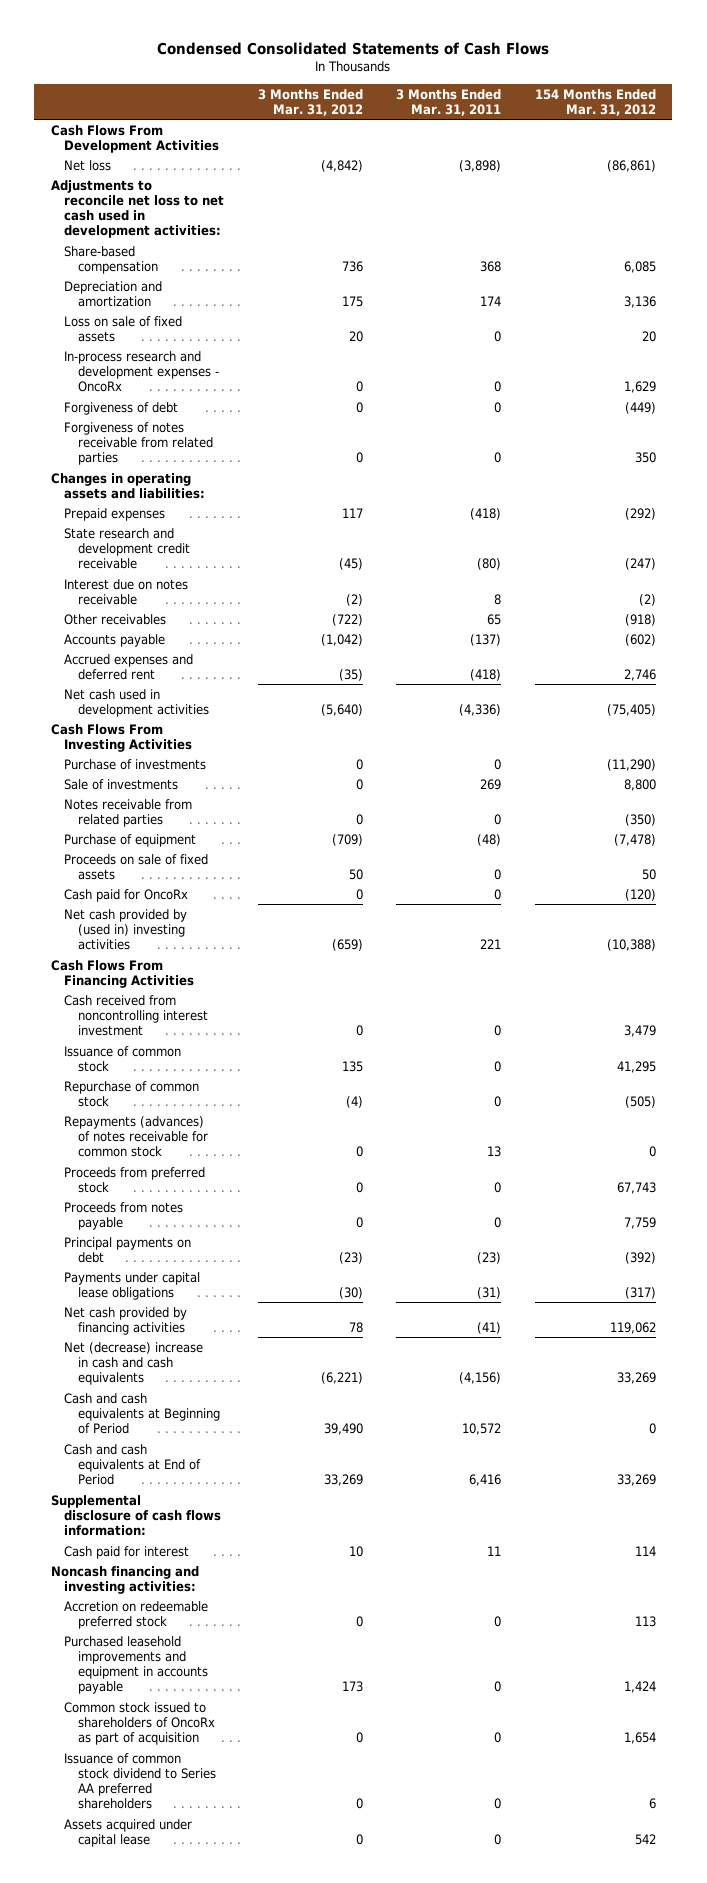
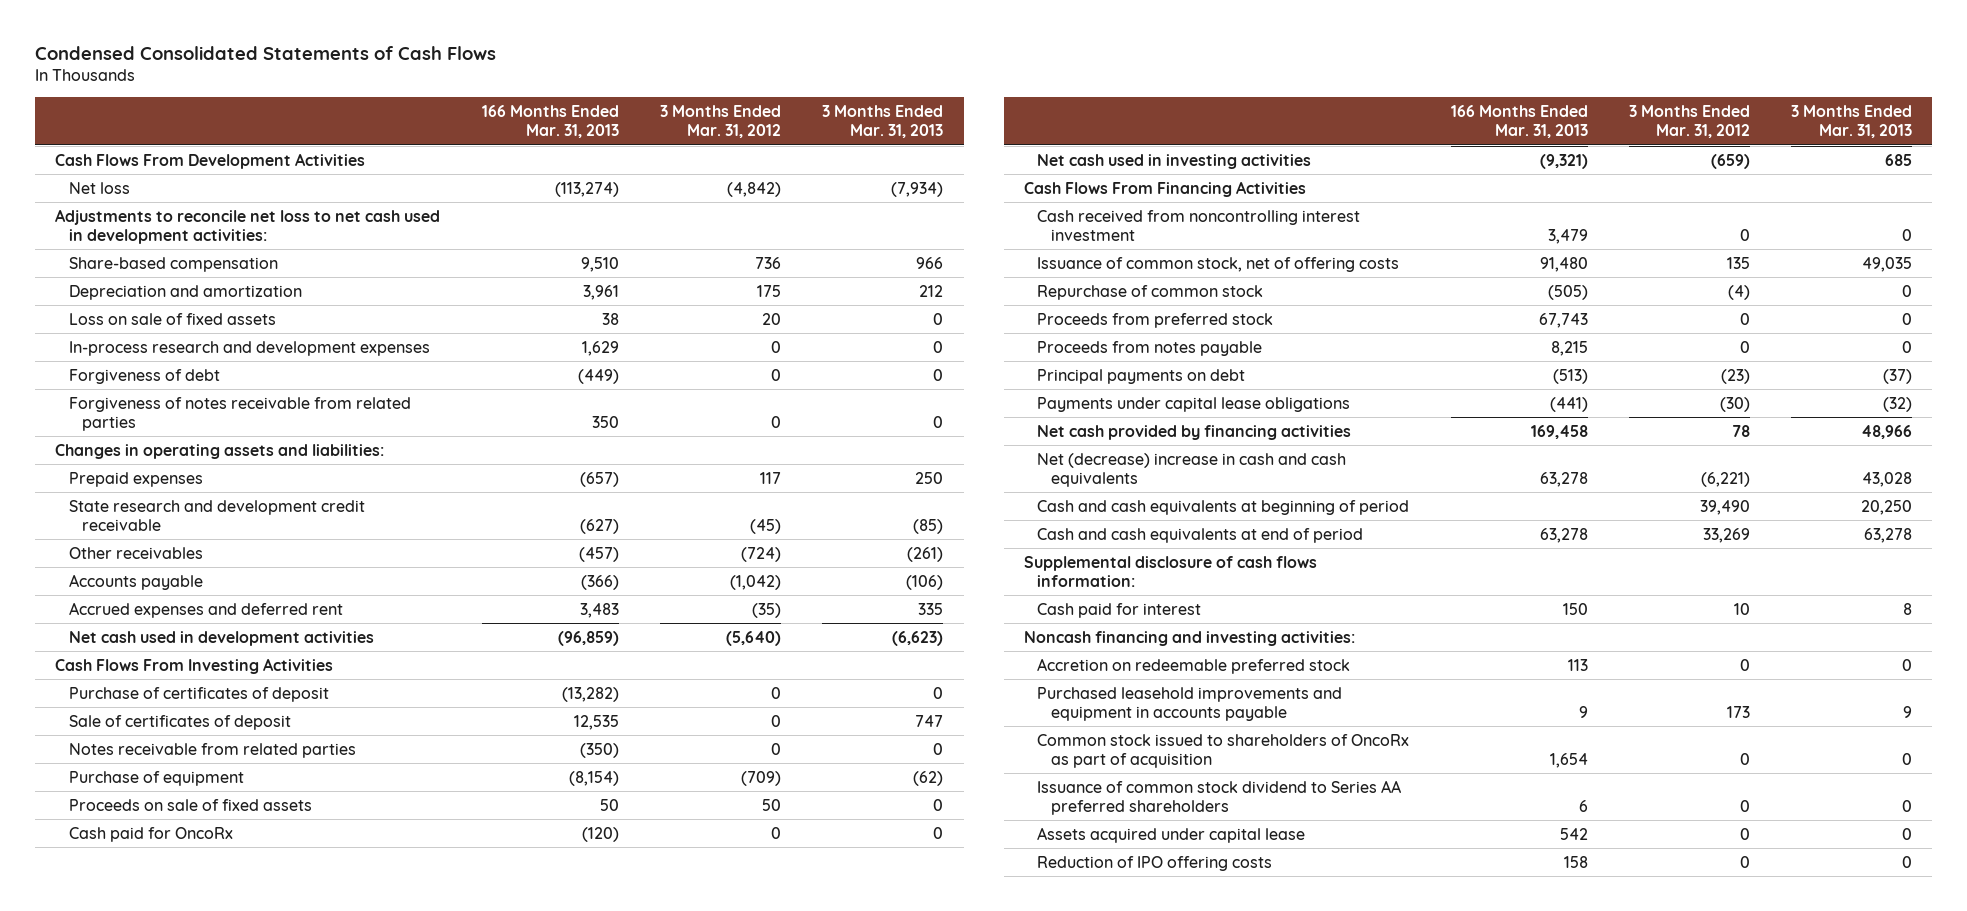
- | 3 Months Ended Mar. 31, 2012 | 3 Months Ended Mar. 31, 2011 | 154 Months Ended Mar. 31, 2012
+ | 166 Months Ended Mar. 31, 2013 | 3 Months Ended Mar. 31, 2012 | 3 Months Ended Mar. 31, 2013
- In-process research and development expenses - OncoRx | 0 | 0 | 1,629
+ In-process research and development expenses | 1,629 | 0 | 0
- Interest due on notes receivable | (2) | 8 | (2)
- Other receivables | (722) | 65 | (918)
+ Other receivables | (457) | (724) | (261)
- Purchase of investments | 0 | 0 | (11,290)
- Sale of investments | 0 | 269 | 8,800
+ Purchase of certificates of deposit | (13,282) | 0 | 0
+ Sale of certificates of deposit | 12,535 | 0 | 747
- Net cash provided by (used in) investing activities | (659) | 221 | (10,388)
+ Net cash used in investing activities | (9,321) | (659) | 685
- Issuance of common stock | 135 | 0 | 41,295
+ Issuance of common stock, net of offering costs | 91,480 | 135 | 49,035
- Repayments (advances) of notes receivable for common stock | 0 | 13 | 0
- Cash and cash equivalents at Beginning of Period | 39,490 | 10,572 | 0
- Cash and cash equivalents at End of Period | 33,269 | 6,416 | 33,269
+ Cash and cash equivalents at beginning of period | | 39,490 | 20,250
+ Cash and cash equivalents at end of period | 63,278 | 33,269 | 63,278
+ Reduction of IPO offering costs | 158 | 0 | 0

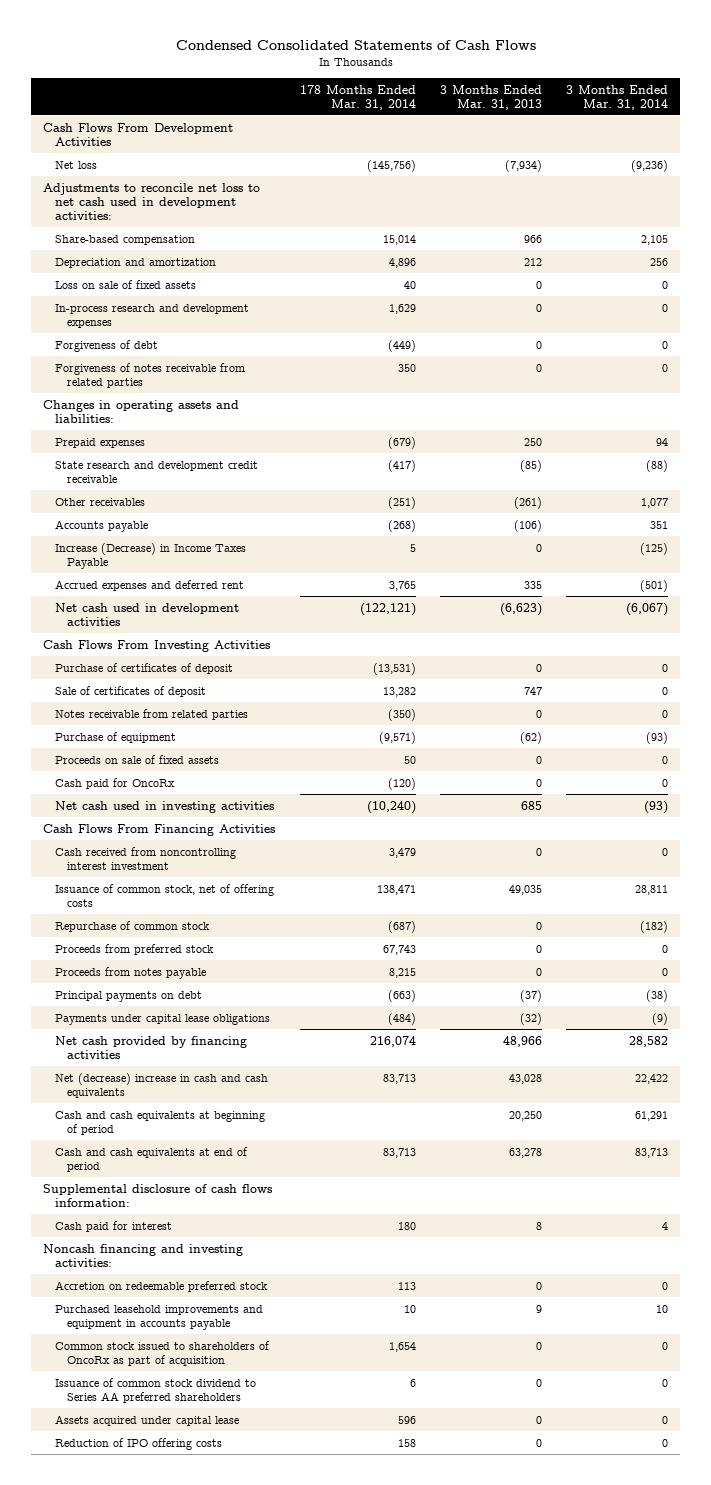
- | 166 Months Ended Mar. 31, 2013 | 3 Months Ended Mar. 31, 2012 | 3 Months Ended Mar. 31, 2013
+ | 178 Months Ended Mar. 31, 2014 | 3 Months Ended Mar. 31, 2013 | 3 Months Ended Mar. 31, 2014
+ Increase (Decrease) in Income Taxes Payable | 5 | 0 | (125)

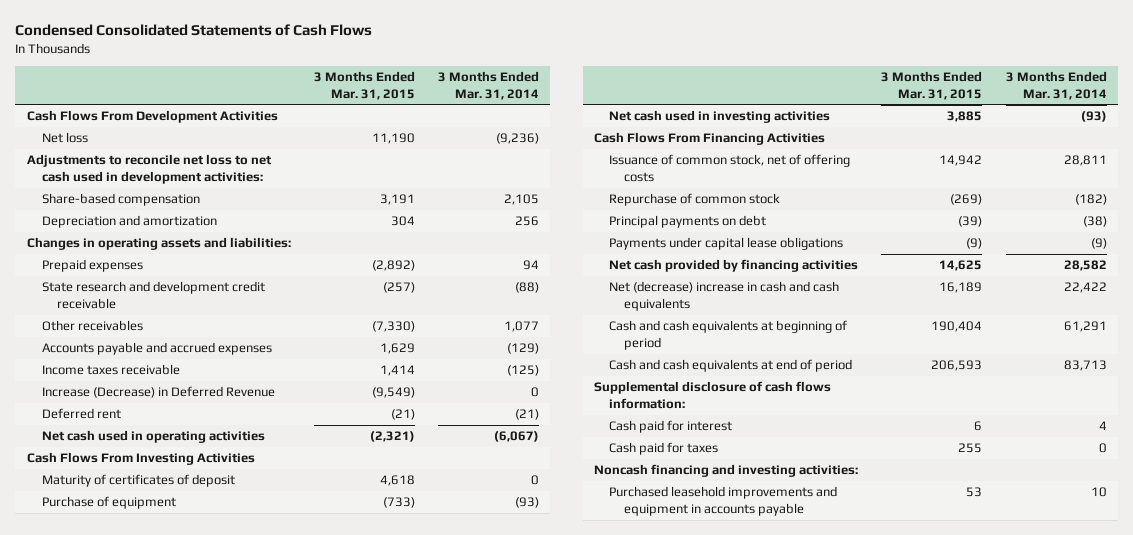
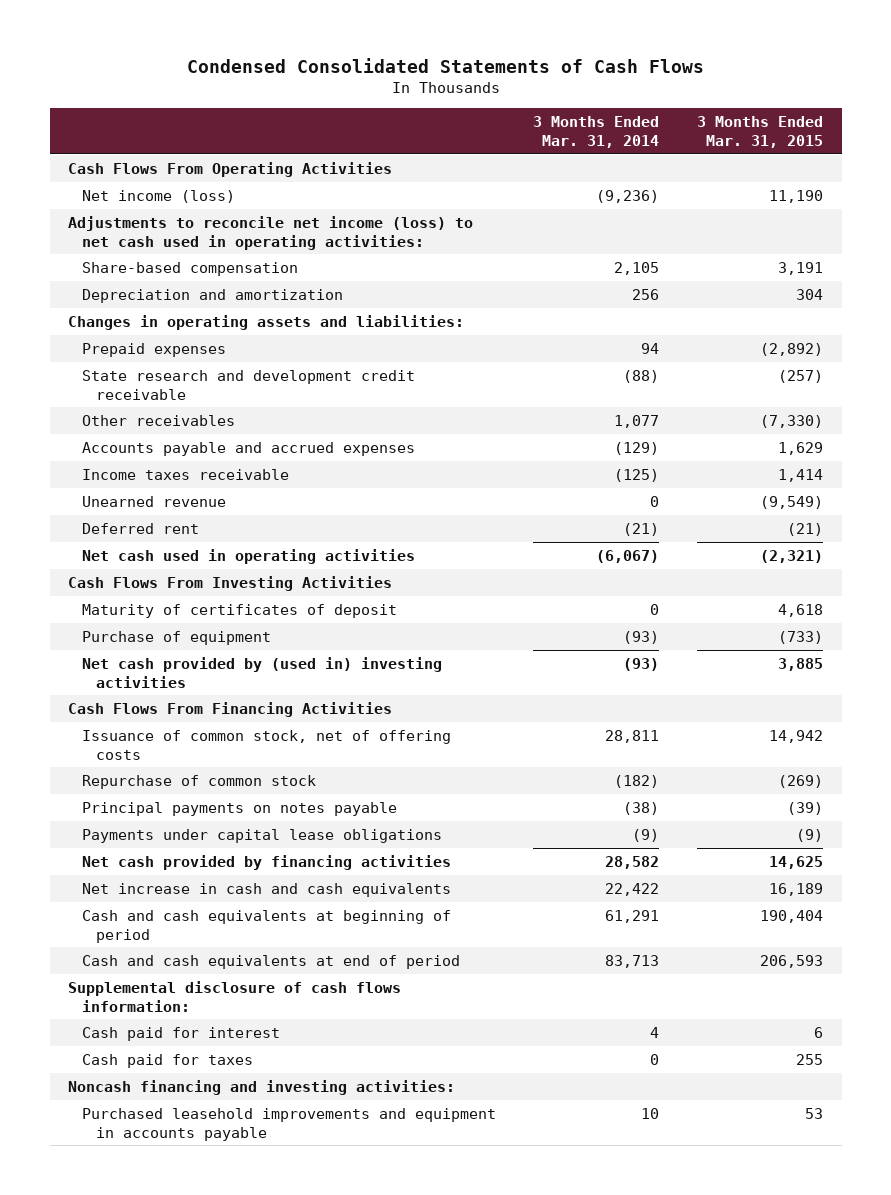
- | 3 Months Ended Mar. 31, 2015 | 3 Months Ended Mar. 31, 2014
+ | 3 Months Ended Mar. 31, 2014 | 3 Months Ended Mar. 31, 2015
- Cash Flows From Development Activities
- Net loss | 11,190 | (9,236)
- Adjustments to reconcile net loss to net cash used in development activities:
+ Cash Flows From Operating Activities
+ Net income (loss) | (9,236) | 11,190
+ Adjustments to reconcile net income (loss) to net cash used in operating activities:
- Increase (Decrease) in Deferred Revenue | (9,549) | 0
+ Unearned revenue | 0 | (9,549)
- Net cash used in investing activities | 3,885 | (93)
+ Net cash provided by (used in) investing activities | (93) | 3,885
- Principal payments on debt | (39) | (38)
+ Principal payments on notes payable | (38) | (39)
- Net (decrease) increase in cash and cash equivalents | 16,189 | 22,422
+ Net increase in cash and cash equivalents | 22,422 | 16,189

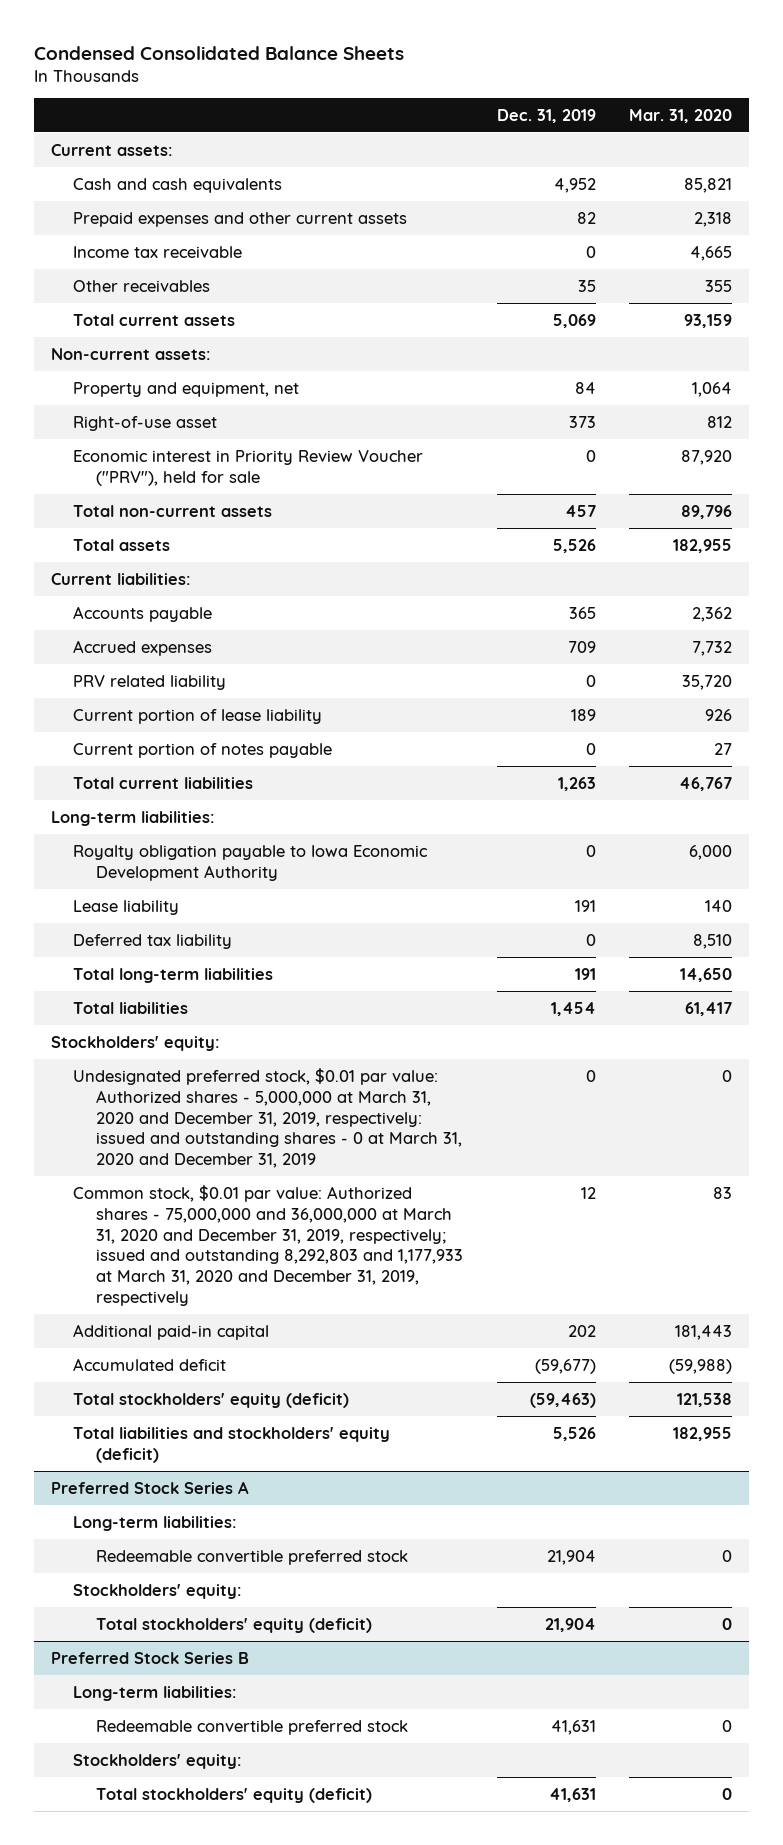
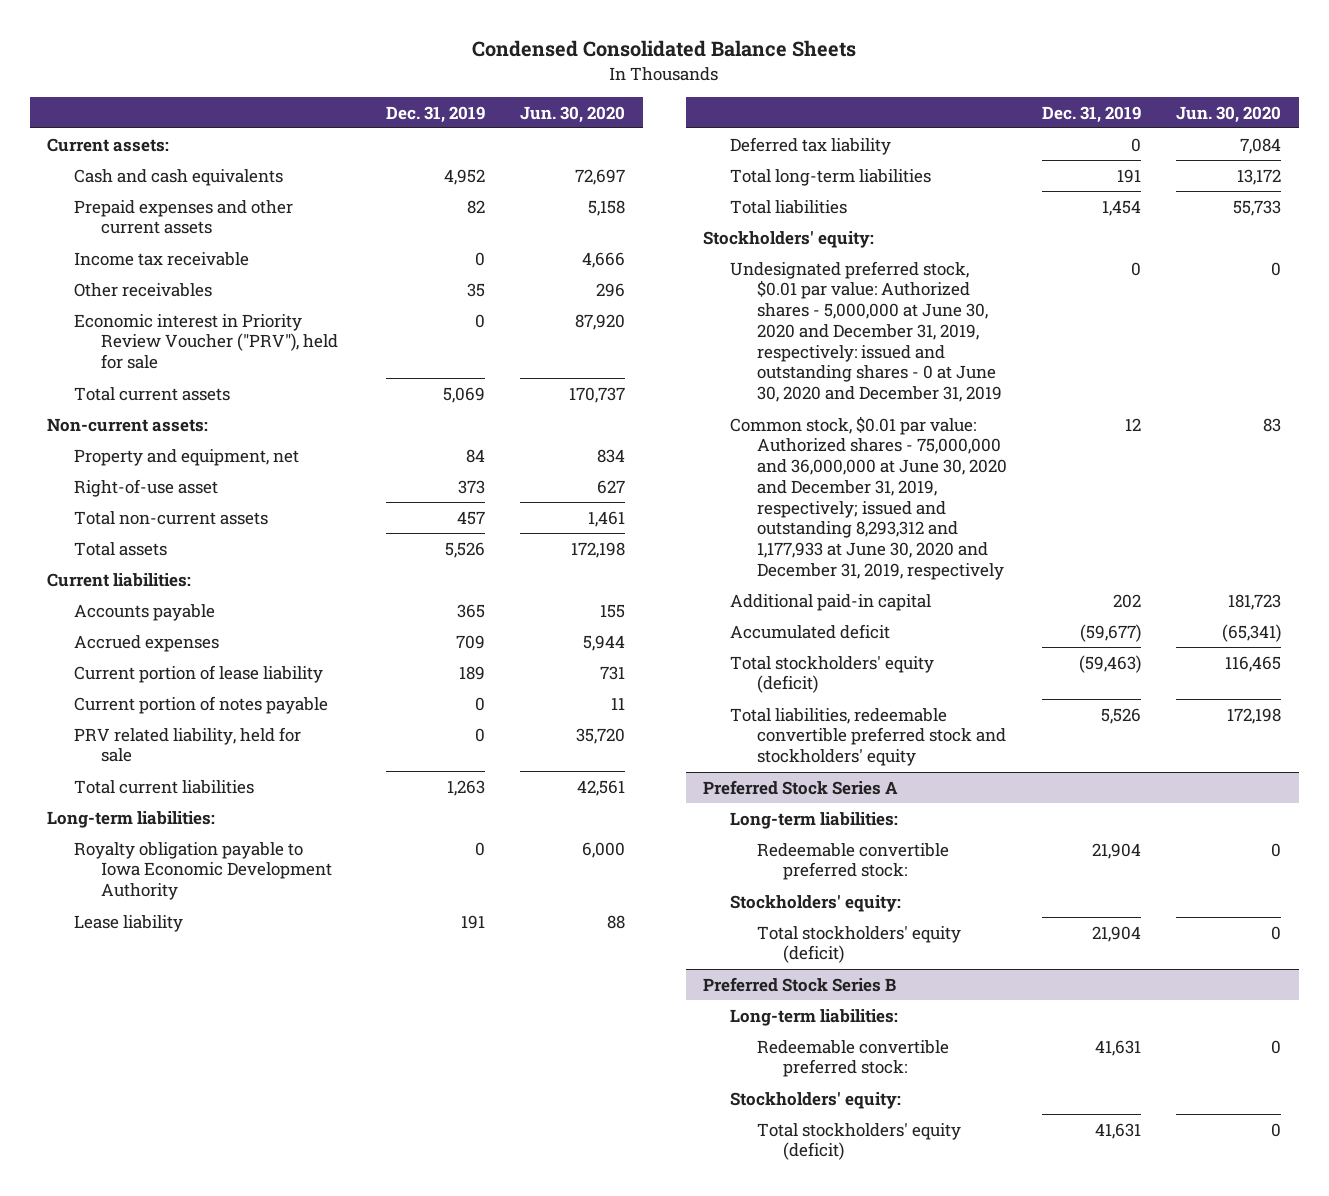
- | Dec. 31, 2019 | Mar. 31, 2020
+ | Dec. 31, 2019 | Jun. 30, 2020
moved up: Economic interest in Priority Review Voucher ("PRV"), held for sale | 0 | 87,920
- PRV related liability | 0 | 35,720
+ PRV related liability, held for sale | 0 | 35,720
- Undesignated preferred stock, $0.01 par value: Authorized shares - 5,000,000 at March 31, 2020 and December 31, 2019, respectively: issued and outstanding shares - 0 at March 31, 2020 and December 31, 2019 | 0 | 0
- Common stock, $0.01 par value: Authorized shares - 75,000,000 and 36,000,000 at March 31, 2020 and December 31, 2019, respectively; issued and outstanding 8,292,803 and 1,177,933 at March 31, 2020 and December 31, 2019, respectively | 12 | 83
+ Undesignated preferred stock, $0.01 par value: Authorized shares - 5,000,000 at June 30, 2020 and December 31, 2019, respectively: issued and outstanding shares - 0 at June 30, 2020 and December 31, 2019 | 0 | 0
+ Common stock, $0.01 par value: Authorized shares - 75,000,000 and 36,000,000 at June 30, 2020 and December 31, 2019, respectively; issued and outstanding 8,293,312 and 1,177,933 at June 30, 2020 and December 31, 2019, respectively | 12 | 83
- Total liabilities and stockholders' equity (deficit) | 5,526 | 182,955
+ Total liabilities, redeemable convertible preferred stock and stockholders' equity | 5,526 | 172,198
@ Preferred Stock Series A
- Redeemable convertible preferred stock | 21,904 | 0
+ Redeemable convertible preferred stock: | 21,904 | 0
@ Preferred Stock Series B
- Redeemable convertible preferred stock | 41,631 | 0
+ Redeemable convertible preferred stock: | 41,631 | 0

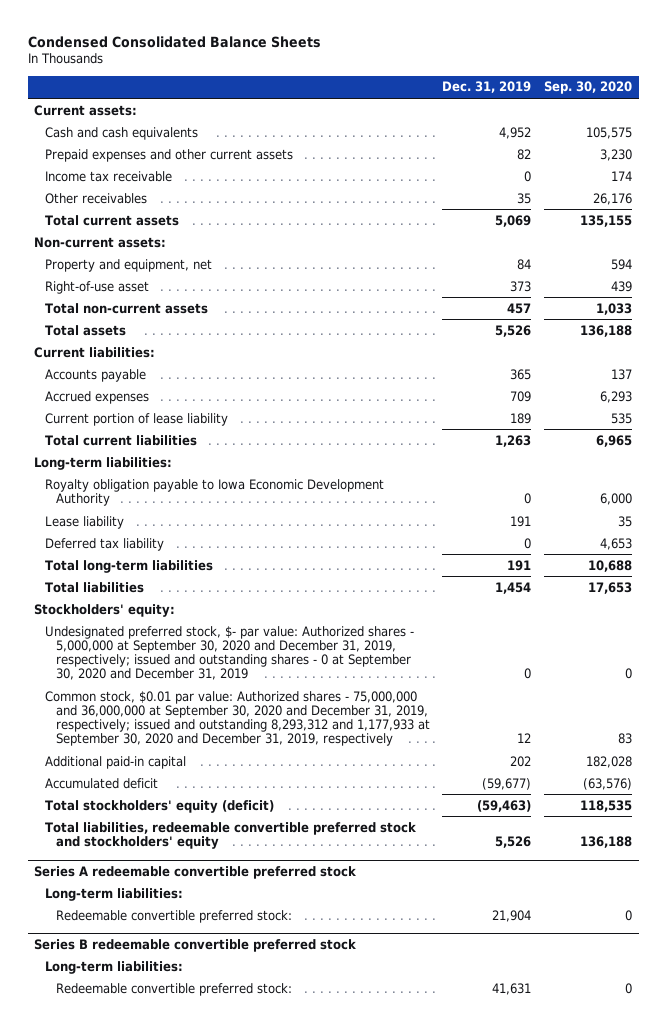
- | Dec. 31, 2019 | Jun. 30, 2020
+ | Dec. 31, 2019 | Sep. 30, 2020
- Economic interest in Priority Review Voucher ("PRV"), held for sale | 0 | 87,920
- Current portion of notes payable | 0 | 11
- PRV related liability, held for sale | 0 | 35,720
- Undesignated preferred stock, $0.01 par value: Authorized shares - 5,000,000 at June 30, 2020 and December 31, 2019, respectively: issued and outstanding shares - 0 at June 30, 2020 and December 31, 2019 | 0 | 0
- Common stock, $0.01 par value: Authorized shares - 75,000,000 and 36,000,000 at June 30, 2020 and December 31, 2019, respectively; issued and outstanding 8,293,312 and 1,177,933 at June 30, 2020 and December 31, 2019, respectively | 12 | 83
+ Undesignated preferred stock, $- par value: Authorized shares - 5,000,000 at September 30, 2020 and December 31, 2019, respectively; issued and outstanding shares - 0 at September 30, 2020 and December 31, 2019 | 0 | 0
+ Common stock, $0.01 par value: Authorized shares - 75,000,000 and 36,000,000 at September 30, 2020 and December 31, 2019, respectively; issued and outstanding 8,293,312 and 1,177,933 at September 30, 2020 and December 31, 2019, respectively | 12 | 83
- Preferred Stock Series A
+ Series A redeemable convertible preferred stock
- Stockholders' equity:
- Total stockholders' equity (deficit) | 21,904 | 0
- Preferred Stock Series B
+ Series B redeemable convertible preferred stock
- Stockholders' equity:
- Total stockholders' equity (deficit) | 41,631 | 0

